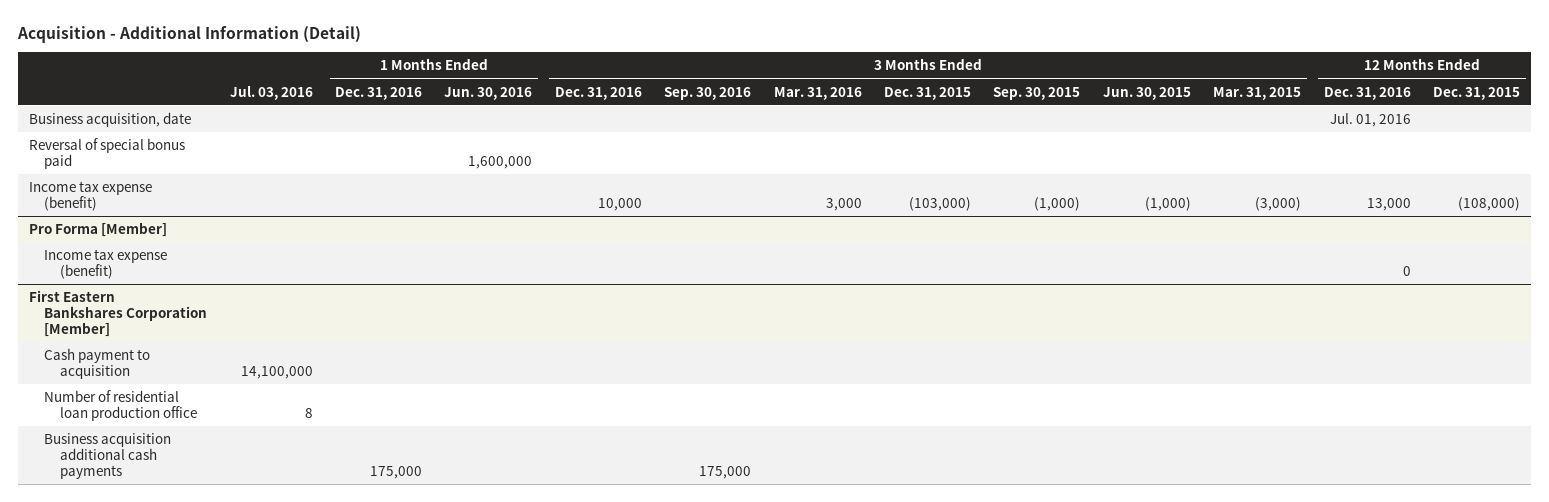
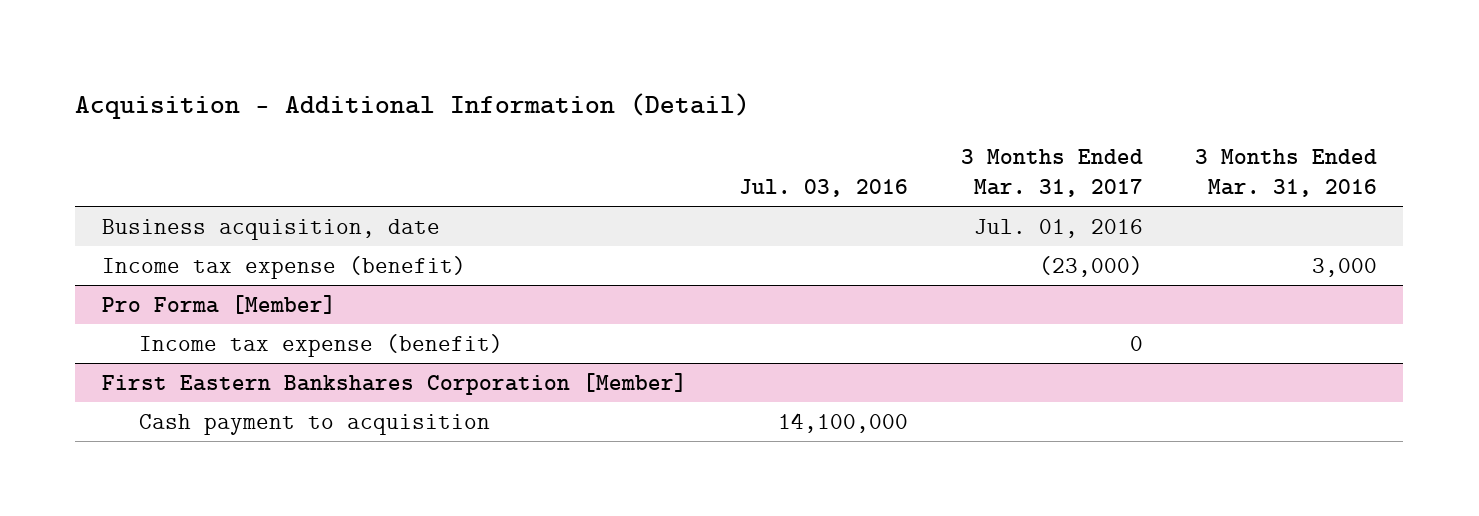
- | Jul. 03, 2016 | 1 Months Ended Dec. 31, 2016 | 1 Months Ended Jun. 30, 2016 | 3 Months Ended Dec. 31, 2016 | 3 Months Ended Sep. 30, 2016 | 3 Months Ended Mar. 31, 2016 | 3 Months Ended Dec. 31, 2015 | 3 Months Ended Sep. 30, 2015 | 3 Months Ended Jun. 30, 2015 | 3 Months Ended Mar. 31, 2015 | 12 Months Ended Dec. 31, 2016 | 12 Months Ended Dec. 31, 2015
+ | Jul. 03, 2016 | 3 Months Ended Mar. 31, 2017 | 3 Months Ended Mar. 31, 2016
- Reversal of special bonus paid | | | 1,600,000 | | | | | | | | |
@ First Eastern Bankshares Corporation [Member]
- Number of residential loan production office | 8 | | | | | | | | | | |
- Business acquisition additional cash payments | | 175,000 | | | 175,000 | | | | | | |

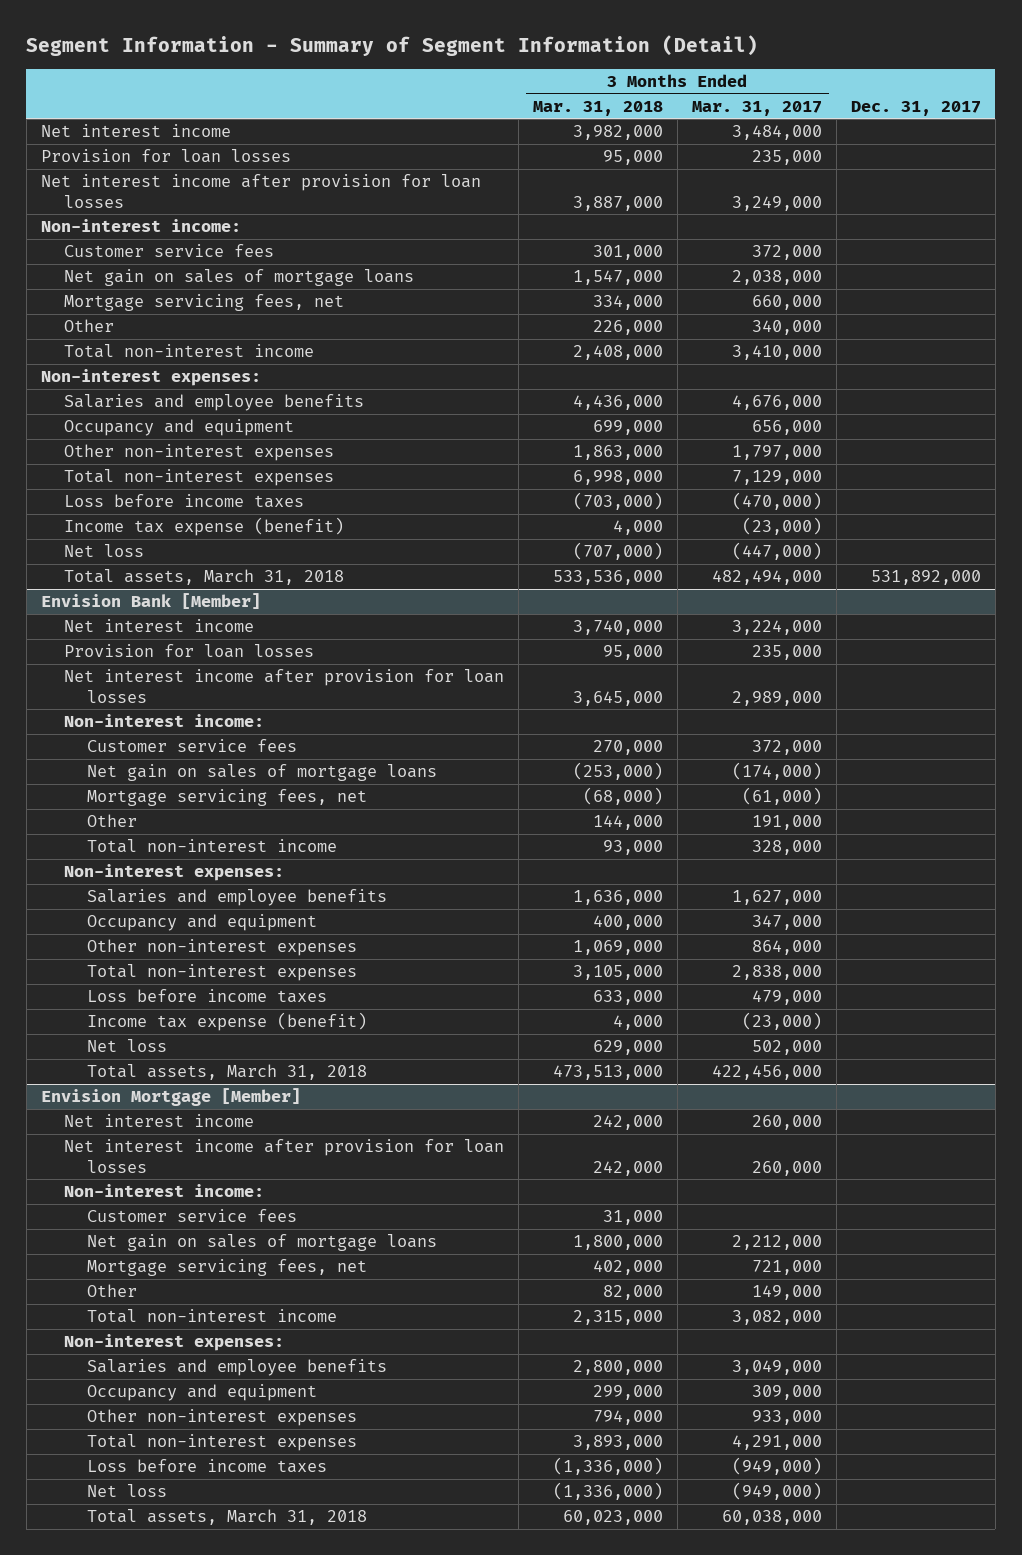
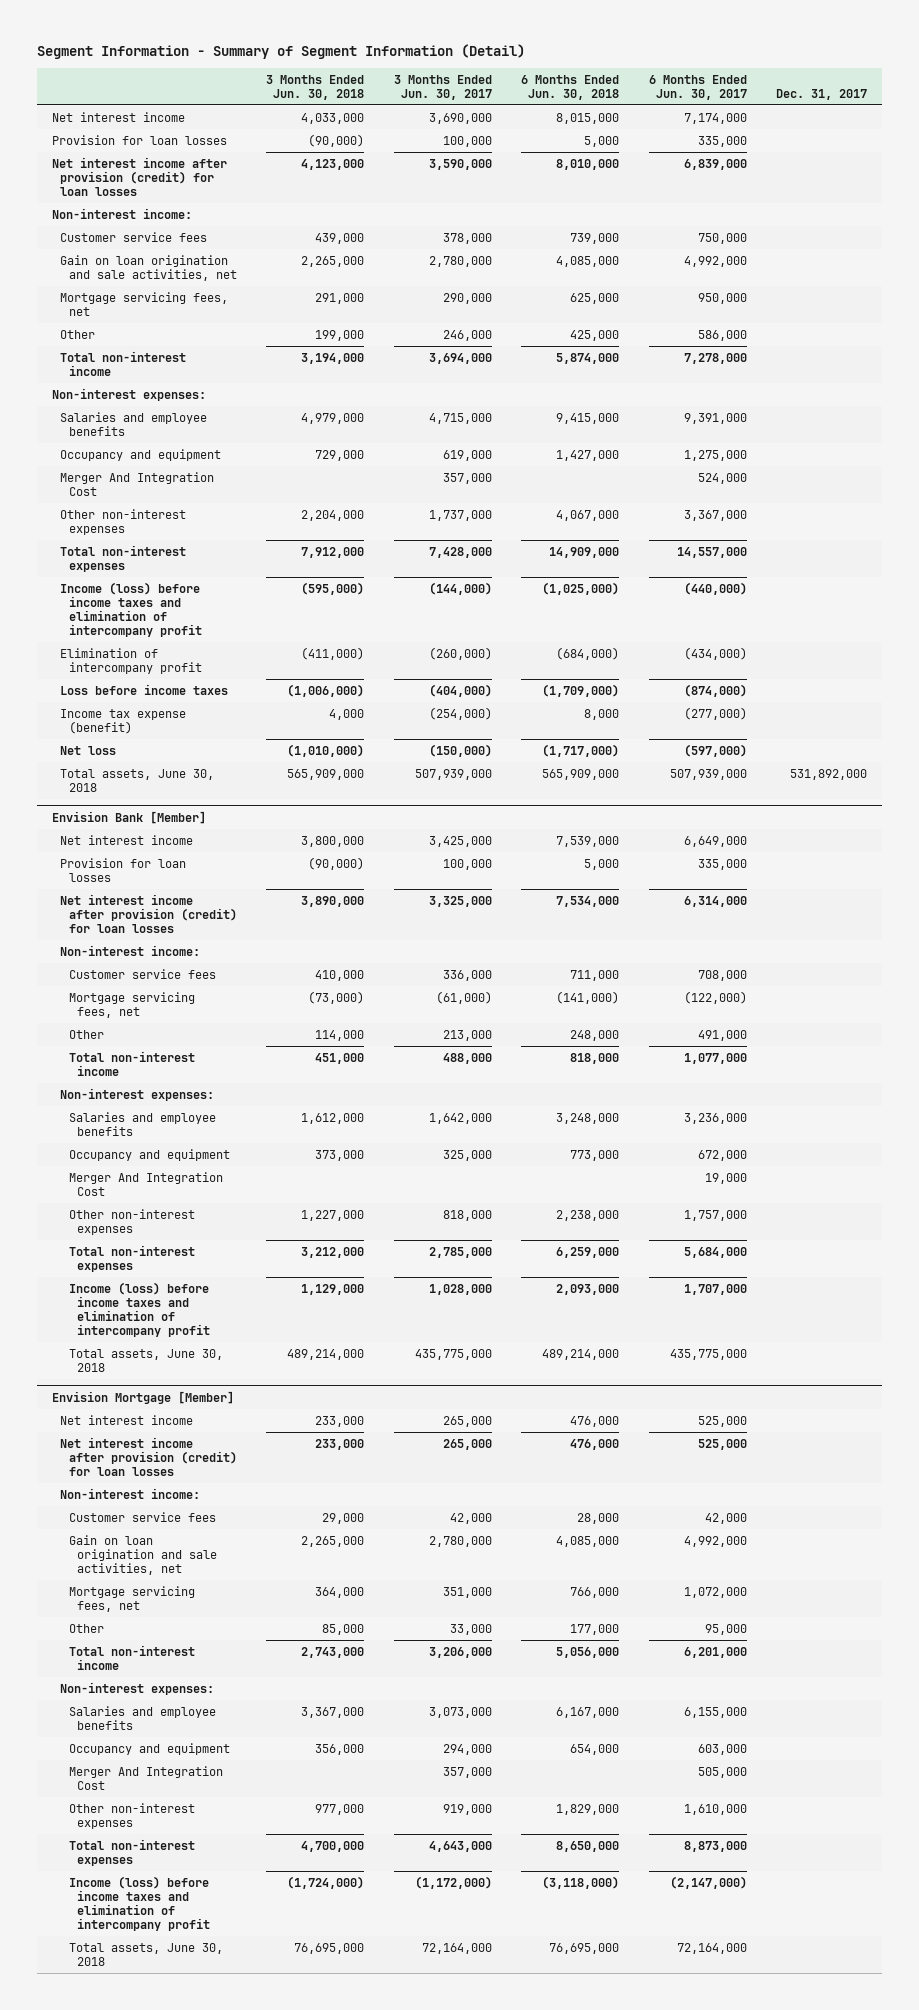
- | 3 Months Ended Mar. 31, 2018 | 3 Months Ended Mar. 31, 2017 | Dec. 31, 2017
+ | 3 Months Ended Jun. 30, 2018 | 3 Months Ended Jun. 30, 2017 | 6 Months Ended Jun. 30, 2018 | 6 Months Ended Jun. 30, 2017 | Dec. 31, 2017
- Net interest income after provision for loan losses | 3,887,000 | 3,249,000 |
+ Net interest income after provision (credit) for loan losses | 4,123,000 | 3,590,000 | 8,010,000 | 6,839,000 |
- Net gain on sales of mortgage loans | 1,547,000 | 2,038,000 |
+ Gain on loan origination and sale activities, net | 2,265,000 | 2,780,000 | 4,085,000 | 4,992,000 |
+ Merger And Integration Cost | | 357,000 | | 524,000 |
+ Income (loss) before income taxes and elimination of intercompany profit | (595,000) | (144,000) | (1,025,000) | (440,000) |
+ Elimination of intercompany profit | (411,000) | (260,000) | (684,000) | (434,000) |
- Total assets, March 31, 2018 | 533,536,000 | 482,494,000 | 531,892,000
+ Total assets, June 30, 2018 | 565,909,000 | 507,939,000 | 565,909,000 | 507,939,000 | 531,892,000
@ Envision Bank [Member]
- Net interest income after provision for loan losses | 3,645,000 | 2,989,000 |
+ Net interest income after provision (credit) for loan losses | 3,890,000 | 3,325,000 | 7,534,000 | 6,314,000 |
- Net gain on sales of mortgage loans | (253,000) | (174,000) |
+ Merger And Integration Cost | | | | 19,000 |
- Loss before income taxes | 633,000 | 479,000 |
- Income tax expense (benefit) | 4,000 | (23,000) |
- Net loss | 629,000 | 502,000 |
- Total assets, March 31, 2018 | 473,513,000 | 422,456,000 |
+ Income (loss) before income taxes and elimination of intercompany profit | 1,129,000 | 1,028,000 | 2,093,000 | 1,707,000 |
+ Total assets, June 30, 2018 | 489,214,000 | 435,775,000 | 489,214,000 | 435,775,000 |
@ Envision Mortgage [Member]
- Net interest income after provision for loan losses | 242,000 | 260,000 |
+ Net interest income after provision (credit) for loan losses | 233,000 | 265,000 | 476,000 | 525,000 |
- Net gain on sales of mortgage loans | 1,800,000 | 2,212,000 |
+ Gain on loan origination and sale activities, net | 2,265,000 | 2,780,000 | 4,085,000 | 4,992,000 |
+ Merger And Integration Cost | | 357,000 | | 505,000 |
- Loss before income taxes | (1,336,000) | (949,000) |
- Net loss | (1,336,000) | (949,000) |
- Total assets, March 31, 2018 | 60,023,000 | 60,038,000 |
+ Income (loss) before income taxes and elimination of intercompany profit | (1,724,000) | (1,172,000) | (3,118,000) | (2,147,000) |
+ Total assets, June 30, 2018 | 76,695,000 | 72,164,000 | 76,695,000 | 72,164,000 |

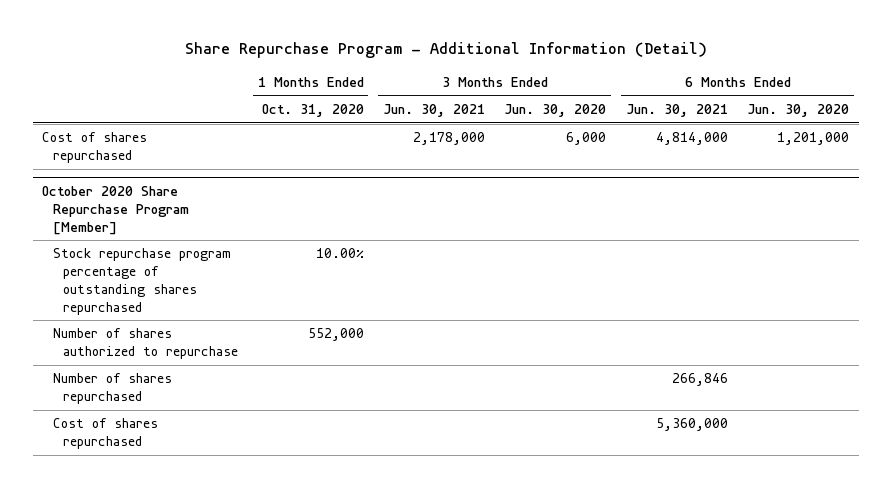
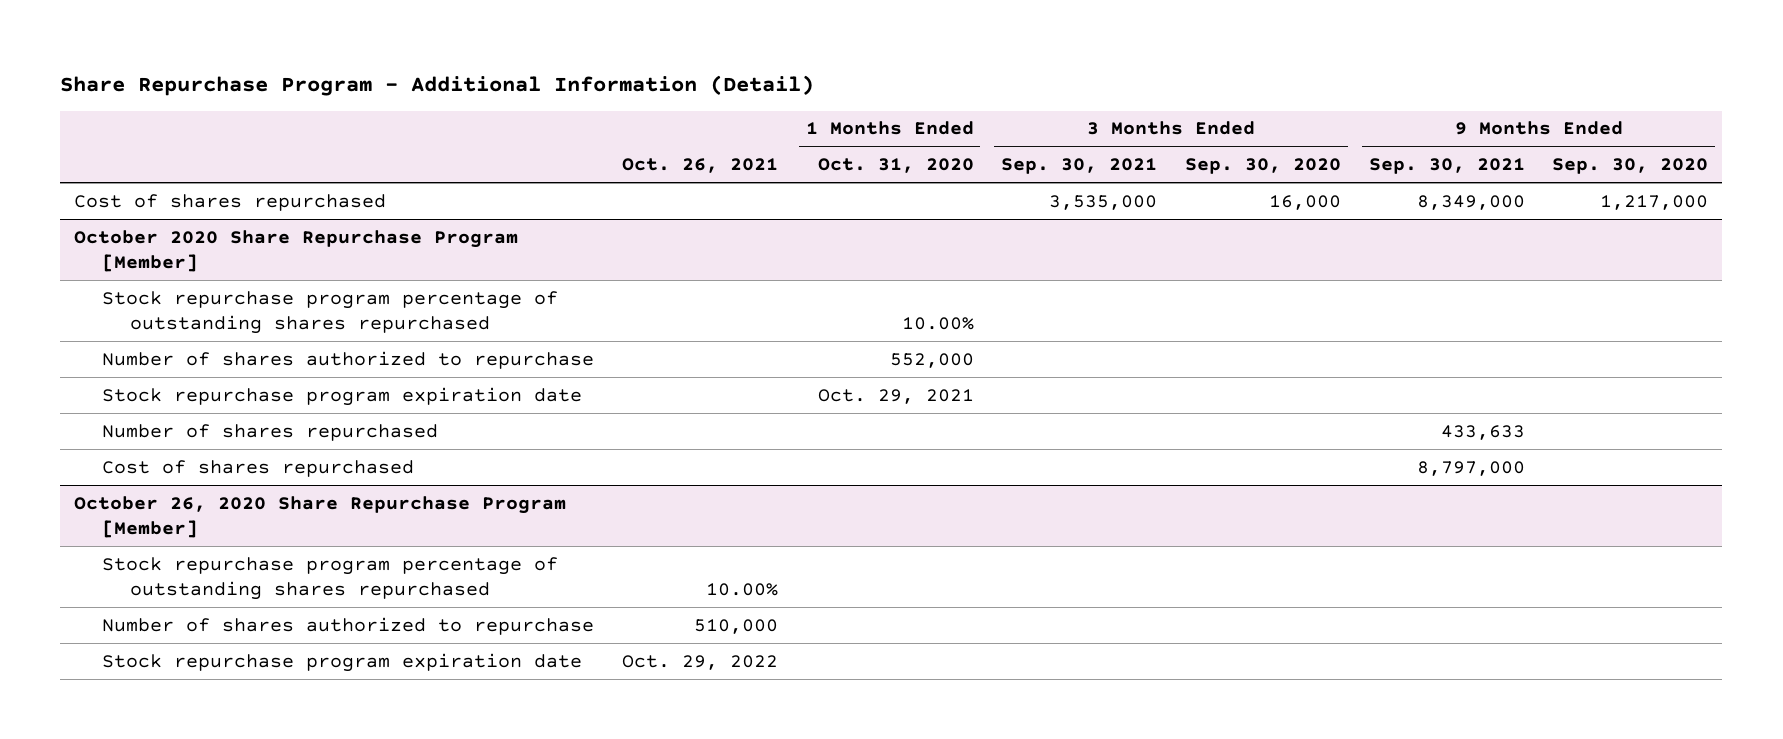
- | 1 Months Ended Oct. 31, 2020 | 3 Months Ended Jun. 30, 2021 | 3 Months Ended Jun. 30, 2020 | 6 Months Ended Jun. 30, 2021 | 6 Months Ended Jun. 30, 2020
+ | Oct. 26, 2021 | 1 Months Ended Oct. 31, 2020 | 3 Months Ended Sep. 30, 2021 | 3 Months Ended Sep. 30, 2020 | 9 Months Ended Sep. 30, 2021 | 9 Months Ended Sep. 30, 2020
@ October 2020 Share Repurchase Program [Member]
+ Stock repurchase program expiration date | | Oct. 29, 2021 | | | |
+ October 26, 2020 Share Repurchase Program [Member]
+ Stock repurchase program percentage of outstanding shares repurchased | 10.00% | | | | |
+ Number of shares authorized to repurchase | 510,000 | | | | |
+ Stock repurchase program expiration date | Oct. 29, 2022 | | | | |

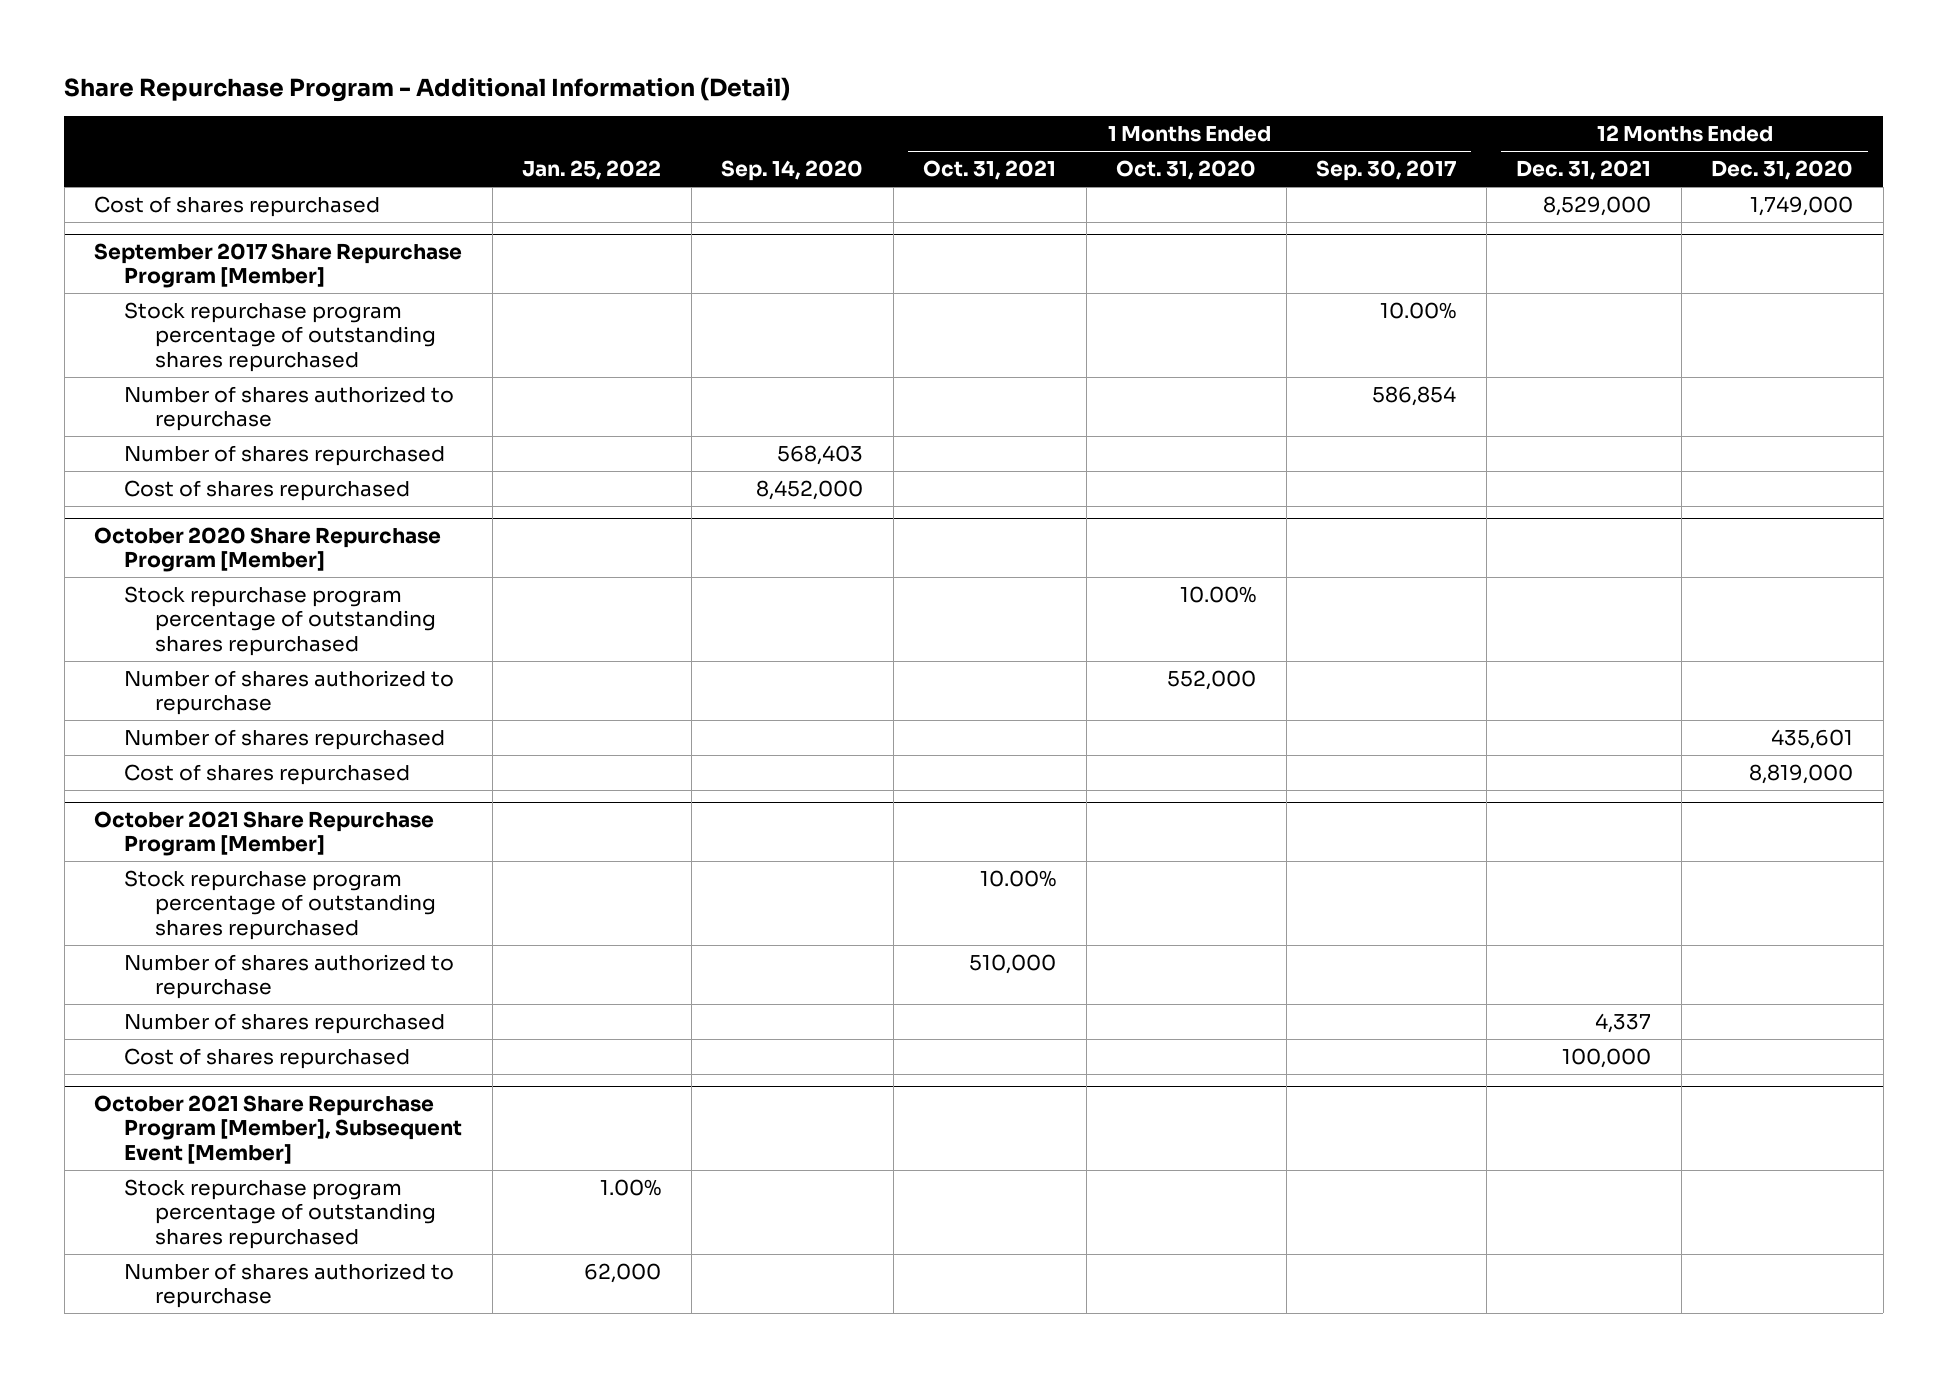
- | Oct. 26, 2021 | 1 Months Ended Oct. 31, 2020 | 3 Months Ended Sep. 30, 2021 | 3 Months Ended Sep. 30, 2020 | 9 Months Ended Sep. 30, 2021 | 9 Months Ended Sep. 30, 2020
+ | Jan. 25, 2022 | Sep. 14, 2020 | 1 Months Ended Oct. 31, 2021 | 1 Months Ended Oct. 31, 2020 | 1 Months Ended Sep. 30, 2017 | 12 Months Ended Dec. 31, 2021 | 12 Months Ended Dec. 31, 2020
+ September 2017 Share Repurchase Program [Member]
+ Stock repurchase program percentage of outstanding shares repurchased | | | | | 10.00% | |
+ Number of shares authorized to repurchase | | | | | 586,854 | |
+ Number of shares repurchased | | 568,403 | | | | |
+ Cost of shares repurchased | | 8,452,000 | | | | |
@ October 2020 Share Repurchase Program [Member]
- Stock repurchase program expiration date | | Oct. 29, 2021 | | | |
- October 26, 2020 Share Repurchase Program [Member]
- Stock repurchase program percentage of outstanding shares repurchased | 10.00% | | | | |
- Number of shares authorized to repurchase | 510,000 | | | | |
- Stock repurchase program expiration date | Oct. 29, 2022 | | | | |
+ October 2021 Share Repurchase Program [Member]
+ Stock repurchase program percentage of outstanding shares repurchased | | | 10.00% | | | |
+ Number of shares authorized to repurchase | | | 510,000 | | | |
+ Number of shares repurchased | | | | | | 4,337 |
+ Cost of shares repurchased | | | | | | 100,000 |
+ October 2021 Share Repurchase Program [Member], Subsequent Event [Member]
+ Stock repurchase program percentage of outstanding shares repurchased | 1.00% | | | | | |
+ Number of shares authorized to repurchase | 62,000 | | | | | |

